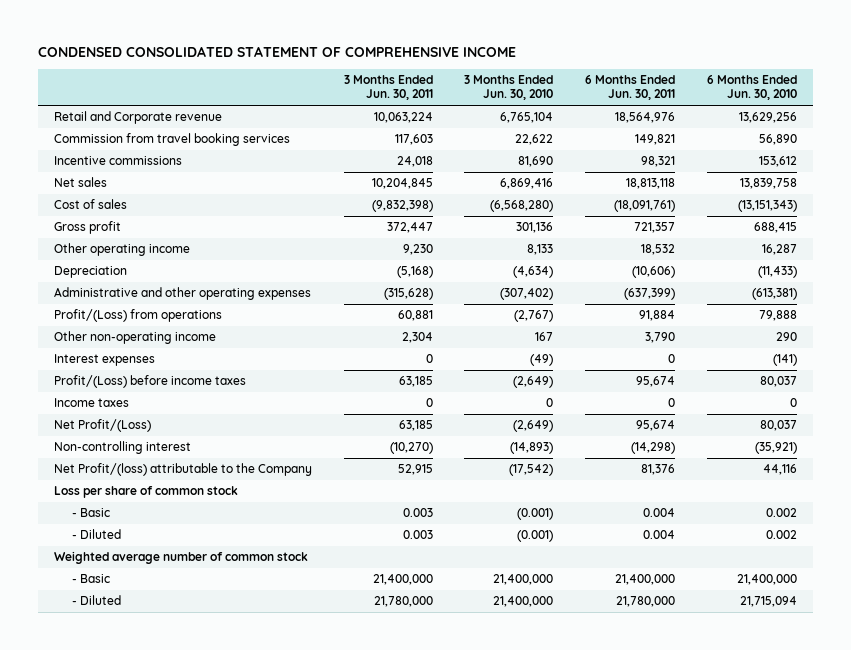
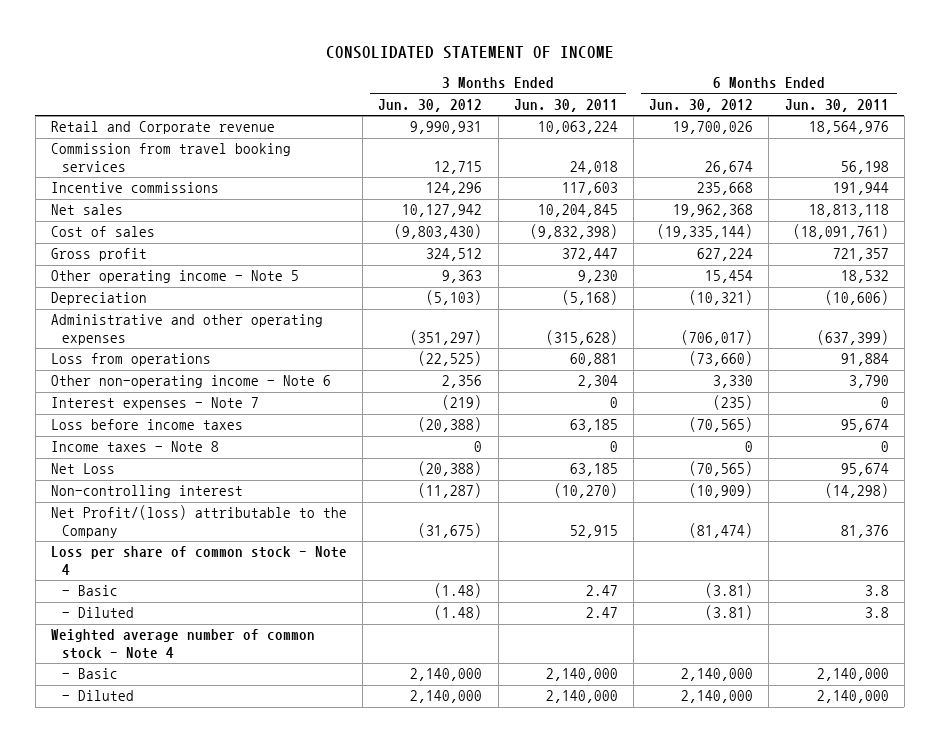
- CONDENSED CONSOLIDATED STATEMENT OF COMPREHENSIVE INCOME
+ CONSOLIDATED STATEMENT OF INCOME
- | 3 Months Ended Jun. 30, 2011 | 3 Months Ended Jun. 30, 2010 | 6 Months Ended Jun. 30, 2011 | 6 Months Ended Jun. 30, 2010
+ | 3 Months Ended Jun. 30, 2012 | 3 Months Ended Jun. 30, 2011 | 6 Months Ended Jun. 30, 2012 | 6 Months Ended Jun. 30, 2011
- Commission from travel booking services | 117,603 | 22,622 | 149,821 | 56,890
- Incentive commissions | 24,018 | 81,690 | 98,321 | 153,612
+ Commission from travel booking services | 12,715 | 24,018 | 26,674 | 56,198
+ Incentive commissions | 124,296 | 117,603 | 235,668 | 191,944
- Other operating income | 9,230 | 8,133 | 18,532 | 16,287
+ Other operating income - Note 5 | 9,363 | 9,230 | 15,454 | 18,532
- Profit/(Loss) from operations | 60,881 | (2,767) | 91,884 | 79,888
- Other non-operating income | 2,304 | 167 | 3,790 | 290
- Interest expenses | 0 | (49) | 0 | (141)
- Profit/(Loss) before income taxes | 63,185 | (2,649) | 95,674 | 80,037
- Income taxes | 0 | 0 | 0 | 0
- Net Profit/(Loss) | 63,185 | (2,649) | 95,674 | 80,037
+ Loss from operations | (22,525) | 60,881 | (73,660) | 91,884
+ Other non-operating income - Note 6 | 2,356 | 2,304 | 3,330 | 3,790
+ Interest expenses - Note 7 | (219) | 0 | (235) | 0
+ Loss before income taxes | (20,388) | 63,185 | (70,565) | 95,674
+ Income taxes - Note 8 | 0 | 0 | 0 | 0
+ Net Loss | (20,388) | 63,185 | (70,565) | 95,674
- Loss per share of common stock
- - Basic | 0.003 | (0.001) | 0.004 | 0.002
- - Diluted | 0.003 | (0.001) | 0.004 | 0.002
- Weighted average number of common stock
- - Basic | 21,400,000 | 21,400,000 | 21,400,000 | 21,400,000
- - Diluted | 21,780,000 | 21,400,000 | 21,780,000 | 21,715,094
+ Loss per share of common stock - Note 4
+ - Basic | (1.48) | 2.47 | (3.81) | 3.8
+ - Diluted | (1.48) | 2.47 | (3.81) | 3.8
+ Weighted average number of common stock - Note 4
+ - Basic | 2,140,000 | 2,140,000 | 2,140,000 | 2,140,000
+ - Diluted | 2,140,000 | 2,140,000 | 2,140,000 | 2,140,000

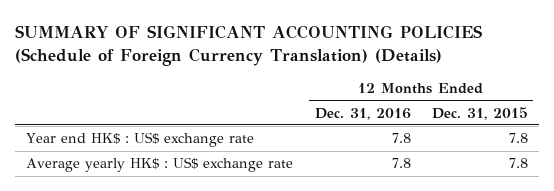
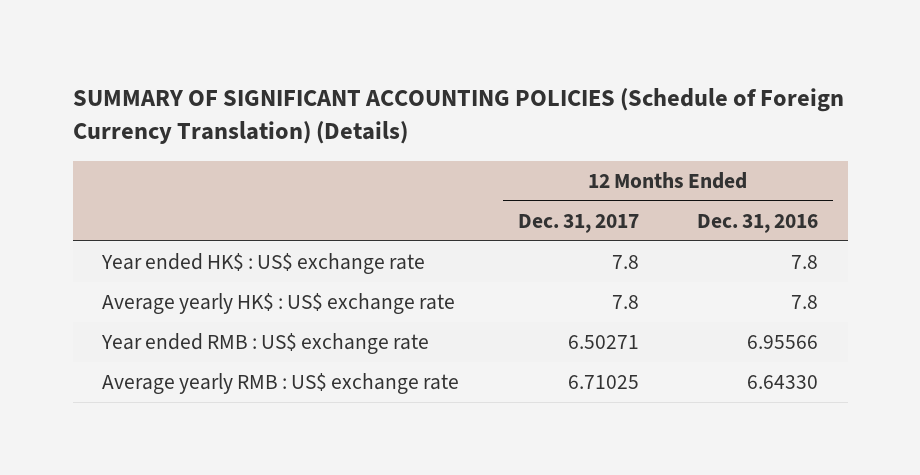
- | 12 Months Ended Dec. 31, 2016 | 12 Months Ended Dec. 31, 2015
+ | 12 Months Ended Dec. 31, 2017 | 12 Months Ended Dec. 31, 2016
- Year end HK$ : US$ exchange rate | 7.8 | 7.8
+ Year ended HK$ : US$ exchange rate | 7.8 | 7.8
+ Year ended RMB : US$ exchange rate | 6.50271 | 6.95566
+ Average yearly RMB : US$ exchange rate | 6.71025 | 6.64330

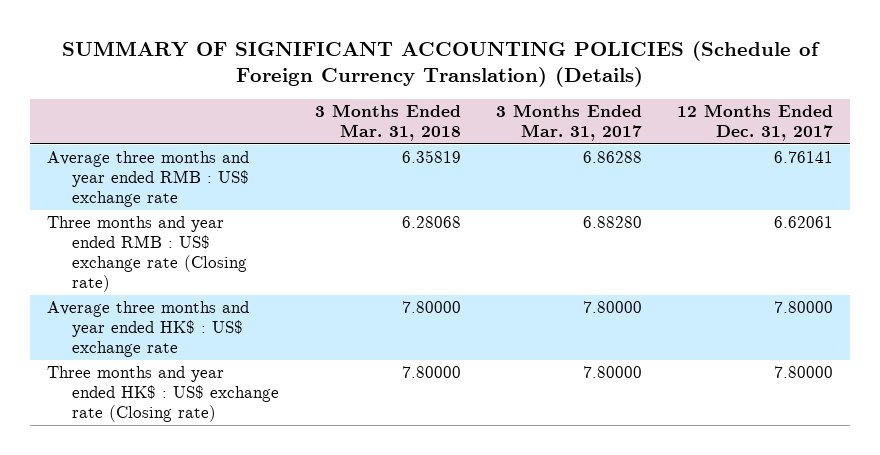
- | 12 Months Ended Dec. 31, 2017 | 12 Months Ended Dec. 31, 2016
+ | 3 Months Ended Mar. 31, 2018 | 3 Months Ended Mar. 31, 2017 | 12 Months Ended Dec. 31, 2017
- Year ended HK$ : US$ exchange rate | 7.8 | 7.8
- Average yearly HK$ : US$ exchange rate | 7.8 | 7.8
- Year ended RMB : US$ exchange rate | 6.50271 | 6.95566
- Average yearly RMB : US$ exchange rate | 6.71025 | 6.64330
+ Average three months and year ended RMB : US$ exchange rate | 6.35819 | 6.86288 | 6.76141
+ Three months and year ended RMB : US$ exchange rate (Closing rate) | 6.28068 | 6.88280 | 6.62061
+ Average three months and year ended HK$ : US$ exchange rate | 7.80000 | 7.80000 | 7.80000
+ Three months and year ended HK$ : US$ exchange rate (Closing rate) | 7.80000 | 7.80000 | 7.80000

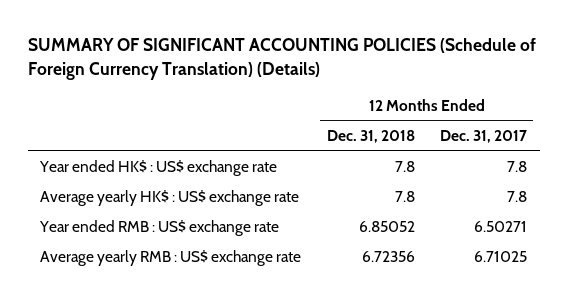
- | 3 Months Ended Mar. 31, 2018 | 3 Months Ended Mar. 31, 2017 | 12 Months Ended Dec. 31, 2017
+ | 12 Months Ended Dec. 31, 2018 | 12 Months Ended Dec. 31, 2017
- Average three months and year ended RMB : US$ exchange rate | 6.35819 | 6.86288 | 6.76141
- Three months and year ended RMB : US$ exchange rate (Closing rate) | 6.28068 | 6.88280 | 6.62061
- Average three months and year ended HK$ : US$ exchange rate | 7.80000 | 7.80000 | 7.80000
- Three months and year ended HK$ : US$ exchange rate (Closing rate) | 7.80000 | 7.80000 | 7.80000
+ Year ended HK$ : US$ exchange rate | 7.8 | 7.8
+ Average yearly HK$ : US$ exchange rate | 7.8 | 7.8
+ Year ended RMB : US$ exchange rate | 6.85052 | 6.50271
+ Average yearly RMB : US$ exchange rate | 6.72356 | 6.71025

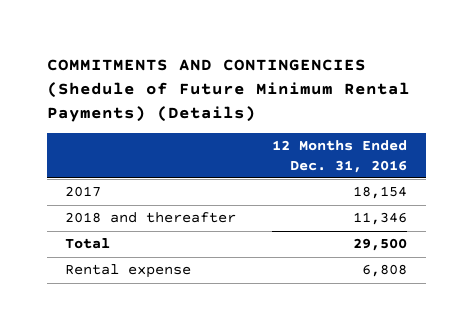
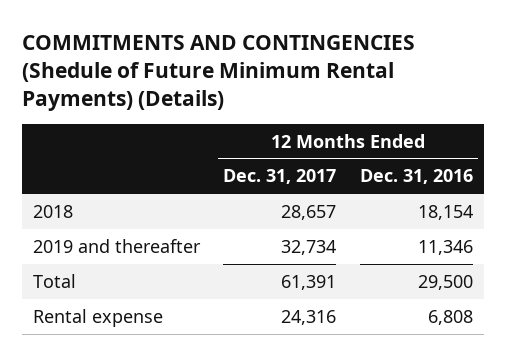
- | 12 Months Ended Dec. 31, 2016
+ | 12 Months Ended Dec. 31, 2017 | 12 Months Ended Dec. 31, 2016
- 2017 | 18,154
- 2018 and thereafter | 11,346
+ 2018 | 28,657 | 18,154
+ 2019 and thereafter | 32,734 | 11,346

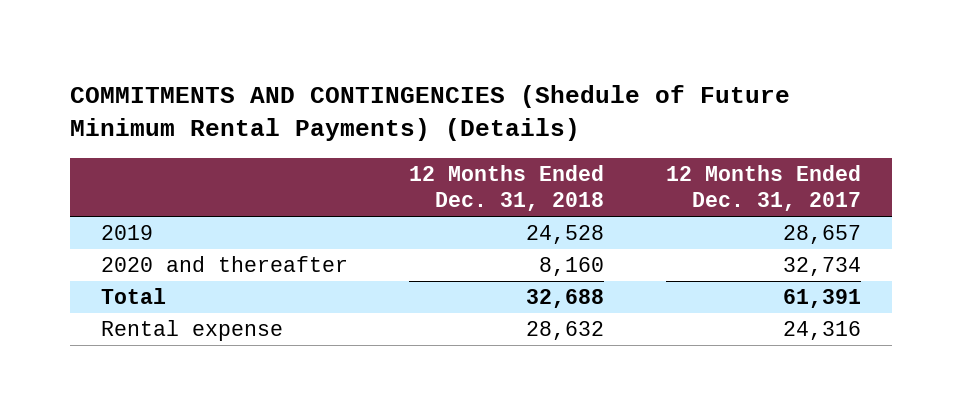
- | 12 Months Ended Dec. 31, 2017 | 12 Months Ended Dec. 31, 2016
+ | 12 Months Ended Dec. 31, 2018 | 12 Months Ended Dec. 31, 2017
- 2018 | 28,657 | 18,154
- 2019 and thereafter | 32,734 | 11,346
+ 2019 | 24,528 | 28,657
+ 2020 and thereafter | 8,160 | 32,734

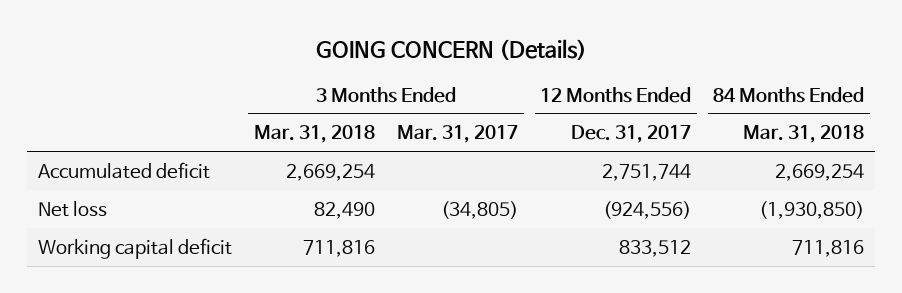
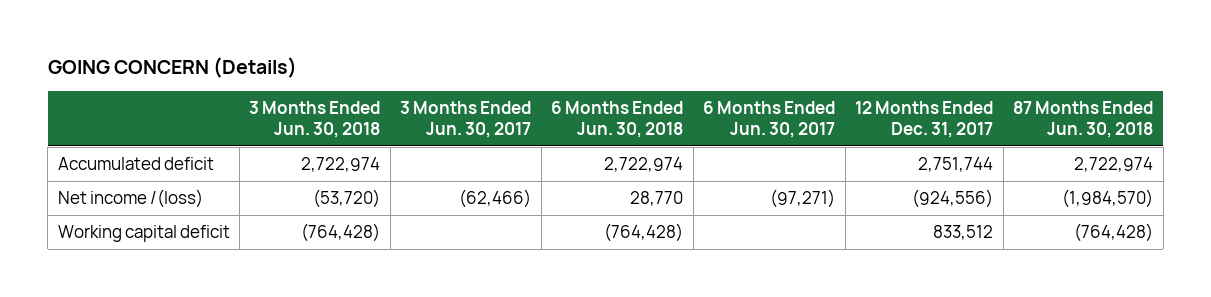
- | 3 Months Ended Mar. 31, 2018 | 3 Months Ended Mar. 31, 2017 | 12 Months Ended Dec. 31, 2017 | 84 Months Ended Mar. 31, 2018
+ | 3 Months Ended Jun. 30, 2018 | 3 Months Ended Jun. 30, 2017 | 6 Months Ended Jun. 30, 2018 | 6 Months Ended Jun. 30, 2017 | 12 Months Ended Dec. 31, 2017 | 87 Months Ended Jun. 30, 2018
- Net loss | 82,490 | (34,805) | (924,556) | (1,930,850)
+ Net income /(loss) | (53,720) | (62,466) | 28,770 | (97,271) | (924,556) | (1,984,570)

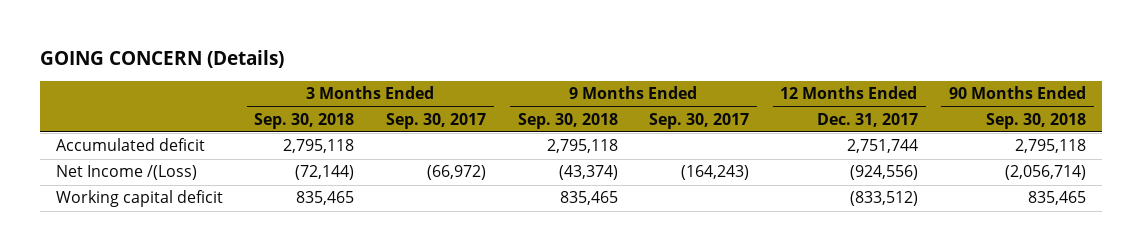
- | 3 Months Ended Jun. 30, 2018 | 3 Months Ended Jun. 30, 2017 | 6 Months Ended Jun. 30, 2018 | 6 Months Ended Jun. 30, 2017 | 12 Months Ended Dec. 31, 2017 | 87 Months Ended Jun. 30, 2018
+ | 3 Months Ended Sep. 30, 2018 | 3 Months Ended Sep. 30, 2017 | 9 Months Ended Sep. 30, 2018 | 9 Months Ended Sep. 30, 2017 | 12 Months Ended Dec. 31, 2017 | 90 Months Ended Sep. 30, 2018
- Net income /(loss) | (53,720) | (62,466) | 28,770 | (97,271) | (924,556) | (1,984,570)
- Working capital deficit | (764,428) | | (764,428) | | 833,512 | (764,428)
+ Net Income /(Loss) | (72,144) | (66,972) | (43,374) | (164,243) | (924,556) | (2,056,714)
+ Working capital deficit | 835,465 | | 835,465 | | (833,512) | 835,465

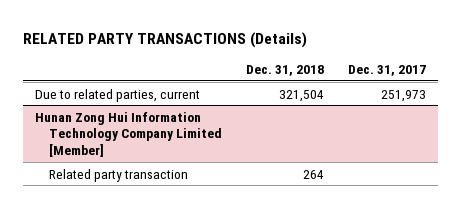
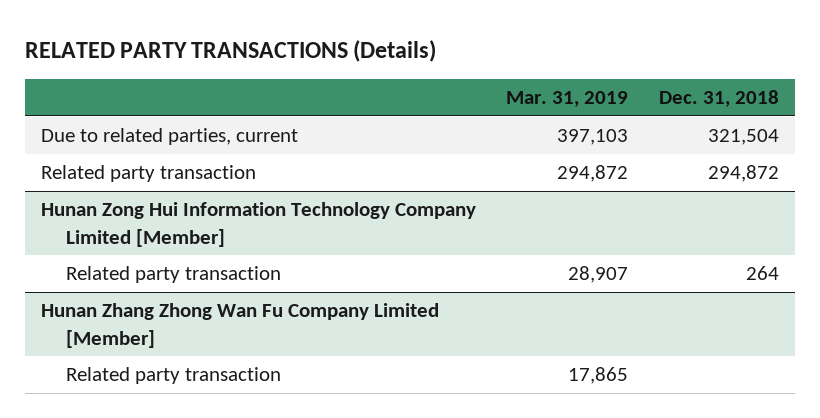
- | Dec. 31, 2018 | Dec. 31, 2017
+ | Mar. 31, 2019 | Dec. 31, 2018
+ Related party transaction | 294,872 | 294,872
+ Hunan Zhang Zhong Wan Fu Company Limited [Member]
+ Related party transaction | 17,865 |

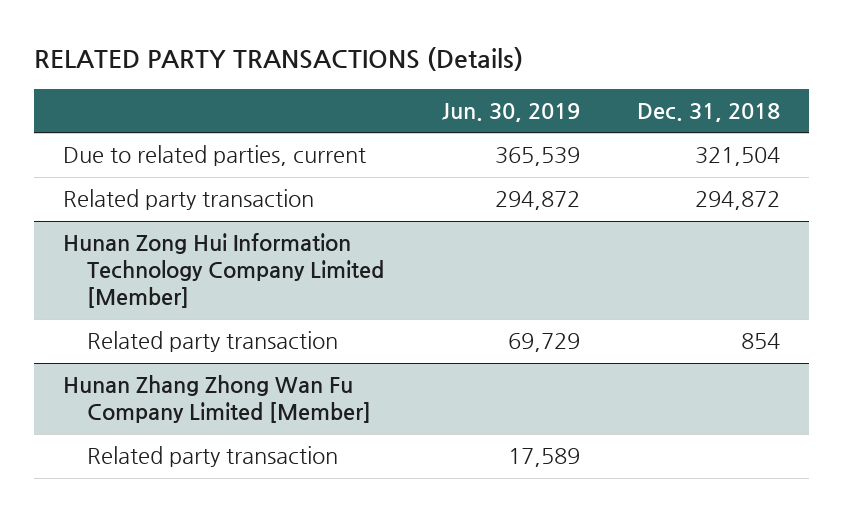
- | Mar. 31, 2019 | Dec. 31, 2018
+ | Jun. 30, 2019 | Dec. 31, 2018
@ Hunan Zong Hui Information Technology Company Limited [Member]
- Related party transaction | 28,907 | 264
+ Related party transaction | 69,729 | 854

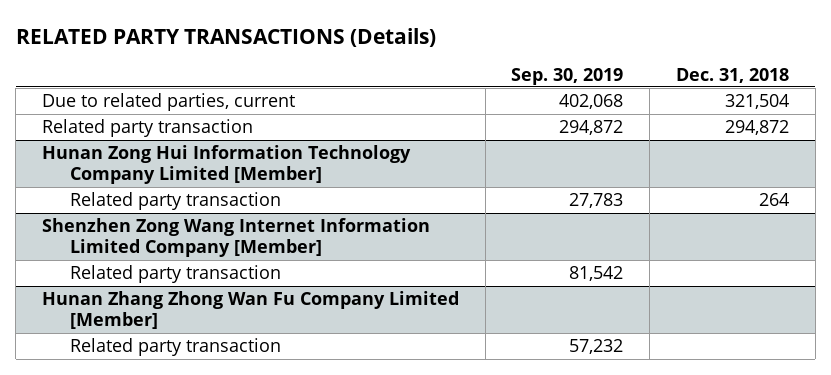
- | Jun. 30, 2019 | Dec. 31, 2018
+ | Sep. 30, 2019 | Dec. 31, 2018
@ Hunan Zong Hui Information Technology Company Limited [Member]
- Related party transaction | 69,729 | 854
+ Related party transaction | 27,783 | 264
+ Shenzhen Zong Wang Internet Information Limited Company [Member]
+ Related party transaction | 81,542 |

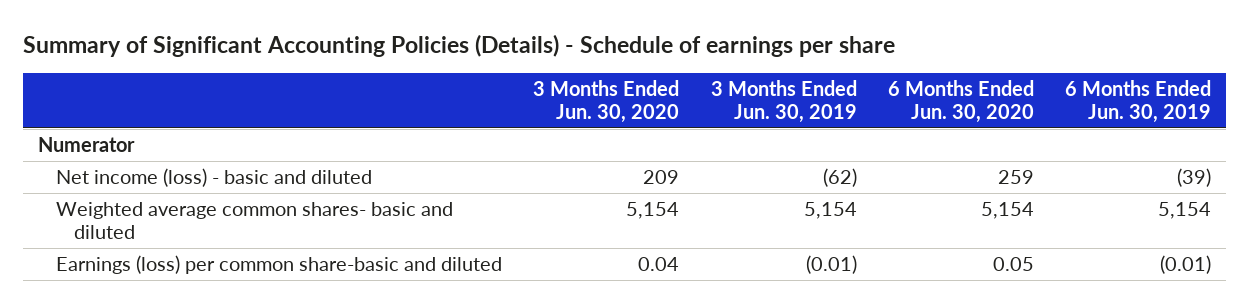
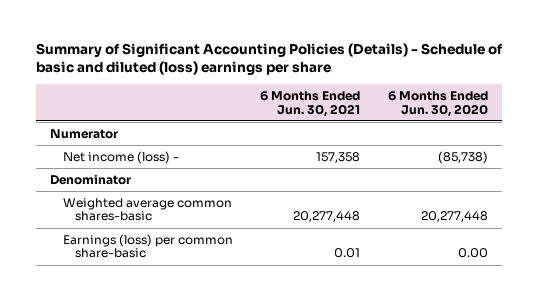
- Summary of Significant Accounting Policies (Details) - Schedule of earnings per share
+ Summary of Significant Accounting Policies (Details) - Schedule of basic and diluted (loss) earnings per share
- | 3 Months Ended Jun. 30, 2020 | 3 Months Ended Jun. 30, 2019 | 6 Months Ended Jun. 30, 2020 | 6 Months Ended Jun. 30, 2019
+ | 6 Months Ended Jun. 30, 2021 | 6 Months Ended Jun. 30, 2020
- Net income (loss) - basic and diluted | 209 | (62) | 259 | (39)
- Weighted average common shares- basic and diluted | 5,154 | 5,154 | 5,154 | 5,154
- Earnings (loss) per common share-basic and diluted | 0.04 | (0.01) | 0.05 | (0.01)
+ Net income (loss) - | 157,358 | (85,738)
+ Denominator
+ Weighted average common shares-basic | 20,277,448 | 20,277,448
+ Earnings (loss) per common share-basic | 0.01 | 0.00

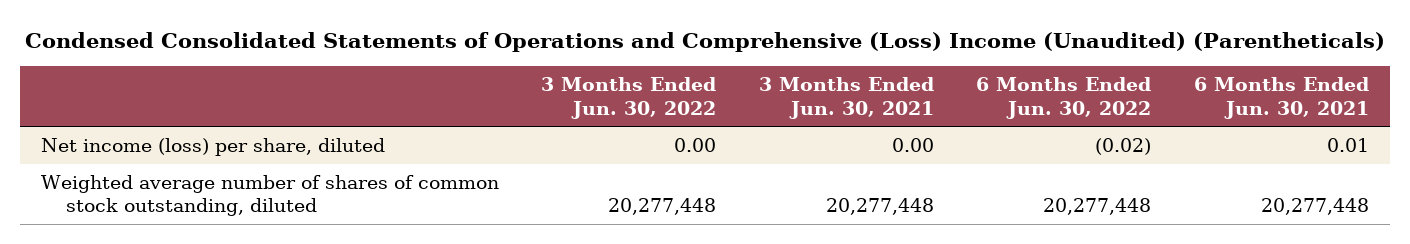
- Summary of Significant Accounting Policies (Details) - Schedule of basic and diluted (loss) earnings per share
+ Condensed Consolidated Statements of Operations and Comprehensive (Loss) Income (Unaudited) (Parentheticals)
- | 6 Months Ended Jun. 30, 2021 | 6 Months Ended Jun. 30, 2020
+ | 3 Months Ended Jun. 30, 2022 | 3 Months Ended Jun. 30, 2021 | 6 Months Ended Jun. 30, 2022 | 6 Months Ended Jun. 30, 2021
- Numerator
- Net income (loss) - | 157,358 | (85,738)
- Denominator
- Weighted average common shares-basic | 20,277,448 | 20,277,448
- Earnings (loss) per common share-basic | 0.01 | 0.00
+ Net income (loss) per share, diluted | 0.00 | 0.00 | (0.02) | 0.01
+ Weighted average number of shares of common stock outstanding, diluted | 20,277,448 | 20,277,448 | 20,277,448 | 20,277,448

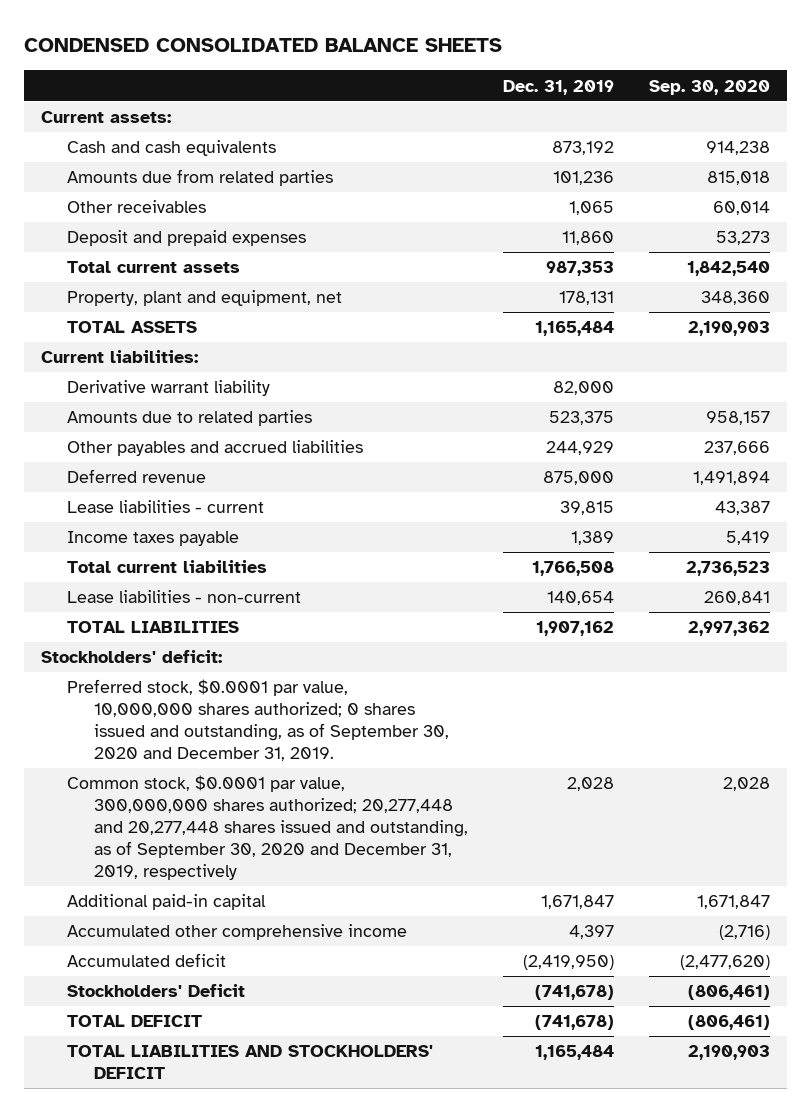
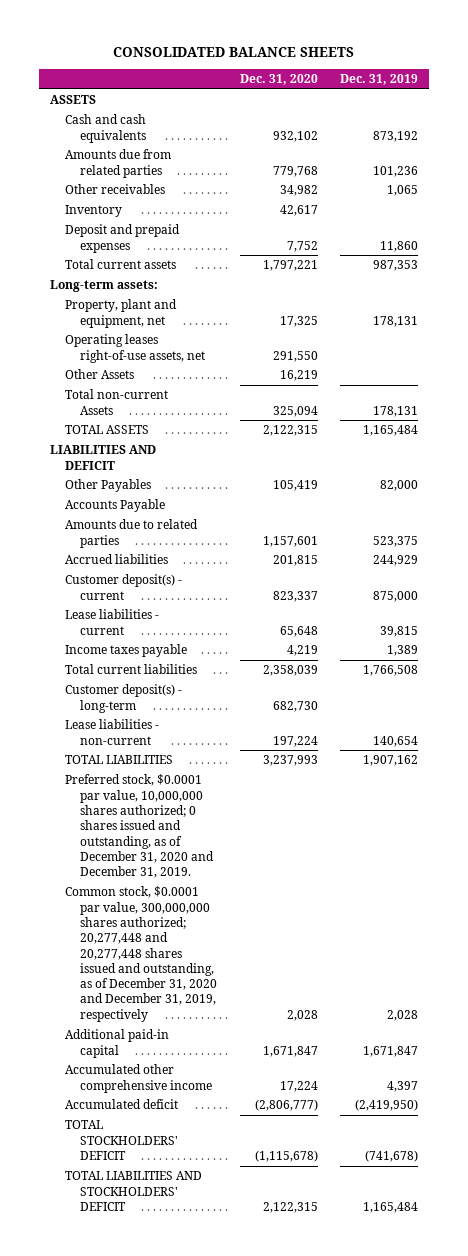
- CONDENSED CONSOLIDATED BALANCE SHEETS
+ CONSOLIDATED BALANCE SHEETS
- | Dec. 31, 2019 | Sep. 30, 2020
+ | Dec. 31, 2020 | Dec. 31, 2019
- Current assets:
+ ASSETS
+ Inventory | 42,617 |
+ Long-term assets:
+ Operating leases right-of-use assets, net | 291,550 |
+ Other Assets | 16,219 |
+ Total non-current Assets | 325,094 | 178,131
- Current liabilities:
- Derivative warrant liability | 82,000 |
+ LIABILITIES AND DEFICIT
+ Other Payables | 105,419 | 82,000
+ Accounts Payable
- Other payables and accrued liabilities | 244,929 | 237,666
- Deferred revenue | 875,000 | 1,491,894
+ Accrued liabilities | 201,815 | 244,929
+ Customer deposit(s) - current | 823,337 | 875,000
+ Customer deposit(s) - long-term | 682,730 |
- Stockholders' deficit:
- Preferred stock, $0.0001 par value, 10,000,000 shares authorized; 0 shares issued and outstanding, as of September 30, 2020 and December 31, 2019.
- Common stock, $0.0001 par value, 300,000,000 shares authorized; 20,277,448 and 20,277,448 shares issued and outstanding, as of September 30, 2020 and December 31, 2019, respectively | 2,028 | 2,028
+ Preferred stock, $0.0001 par value, 10,000,000 shares authorized; 0 shares issued and outstanding, as of December 31, 2020 and December 31, 2019.
+ Common stock, $0.0001 par value, 300,000,000 shares authorized; 20,277,448 and 20,277,448 shares issued and outstanding, as of December 31, 2020 and December 31, 2019, respectively | 2,028 | 2,028
- Stockholders' Deficit | (741,678) | (806,461)
- TOTAL DEFICIT | (741,678) | (806,461)
+ TOTAL STOCKHOLDERS' DEFICIT | (1,115,678) | (741,678)

